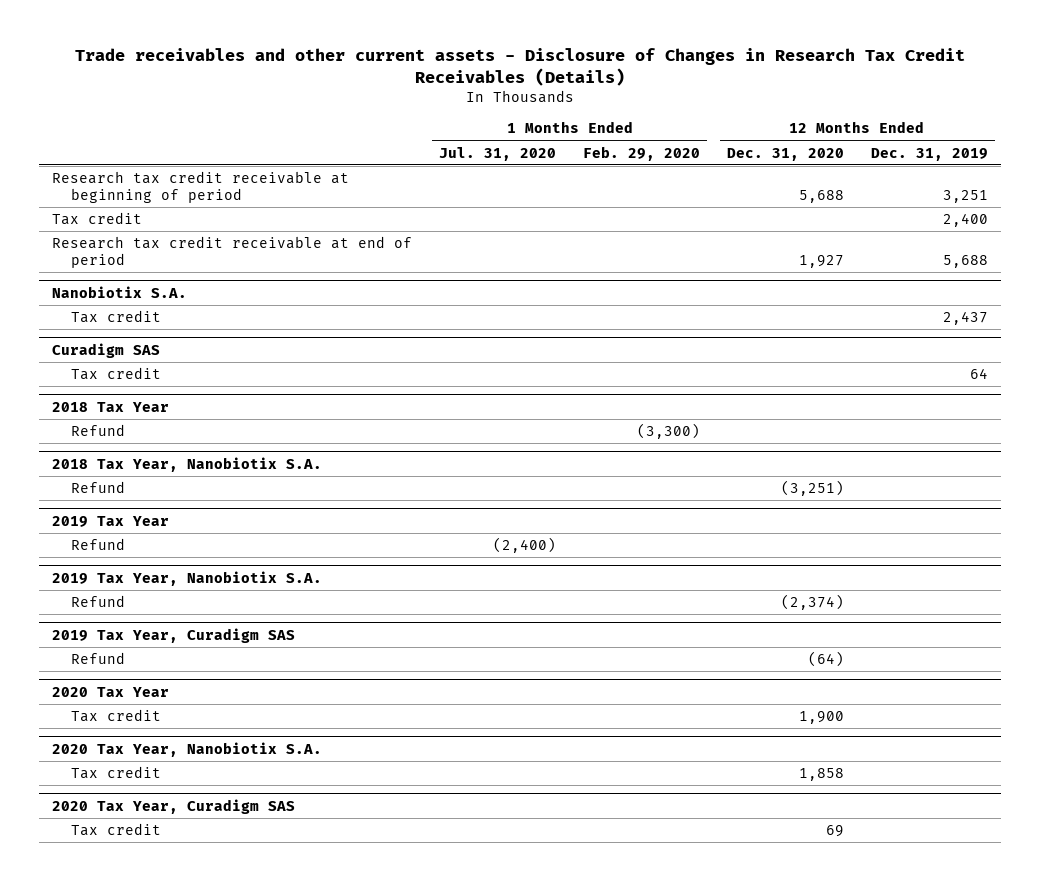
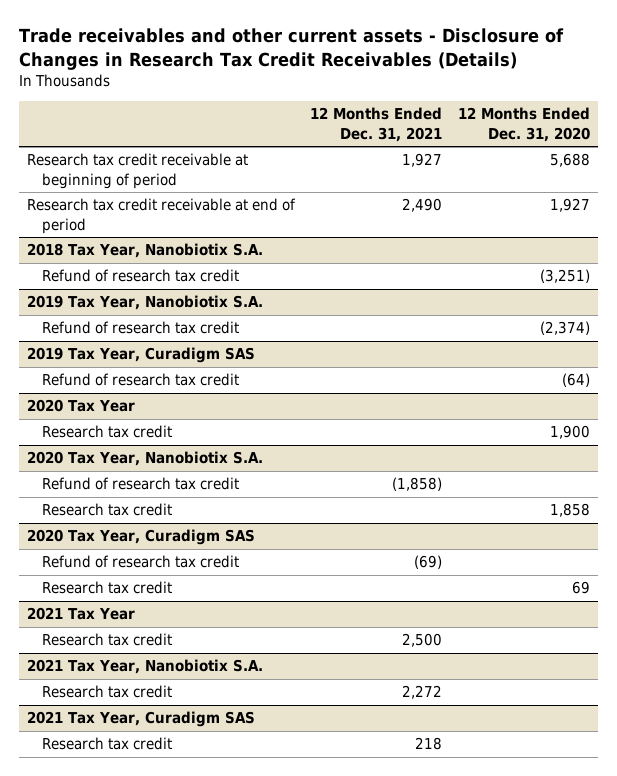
- | 1 Months Ended Jul. 31, 2020 | 1 Months Ended Feb. 29, 2020 | 12 Months Ended Dec. 31, 2020 | 12 Months Ended Dec. 31, 2019
+ | 12 Months Ended Dec. 31, 2021 | 12 Months Ended Dec. 31, 2020
- Tax credit | | | | 2,400
- Nanobiotix S.A.
- Tax credit | | | | 2,437
- Curadigm SAS
- Tax credit | | | | 64
- 2018 Tax Year
- Refund | | (3,300) | |
@ 2018 Tax Year, Nanobiotix S.A.
- Refund | | | (3,251) |
- 2019 Tax Year
- Refund | (2,400) | | |
@ 2018 Tax Year, Nanobiotix S.A.
+ Refund of research tax credit | | (3,251)
@ 2019 Tax Year, Nanobiotix S.A.
- Refund | | | (2,374) |
+ Refund of research tax credit | | (2,374)
@ 2019 Tax Year, Curadigm SAS
- Refund | | | (64) |
+ Refund of research tax credit | | (64)
@ 2020 Tax Year
- Tax credit | | | 1,900 |
+ Research tax credit | | 1,900
@ 2020 Tax Year, Nanobiotix S.A.
- Tax credit | | | 1,858 |
+ Refund of research tax credit | (1,858) |
+ Research tax credit | | 1,858
@ 2020 Tax Year, Curadigm SAS
- Tax credit | | | 69 |
+ Refund of research tax credit | (69) |
+ Research tax credit | | 69
+ 2021 Tax Year
+ Research tax credit | 2,500 |
+ 2021 Tax Year, Nanobiotix S.A.
+ Research tax credit | 2,272 |
+ 2021 Tax Year, Curadigm SAS
+ Research tax credit | 218 |

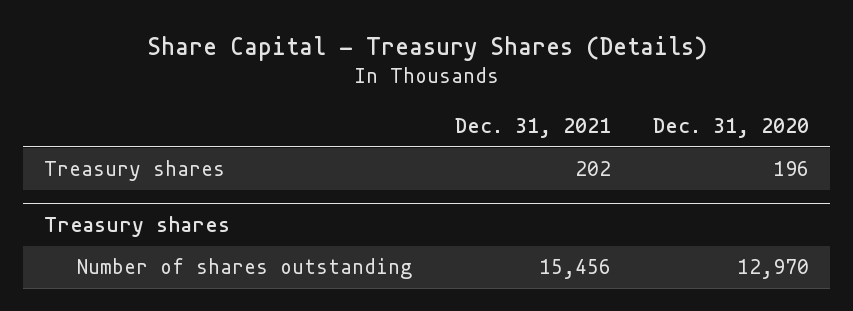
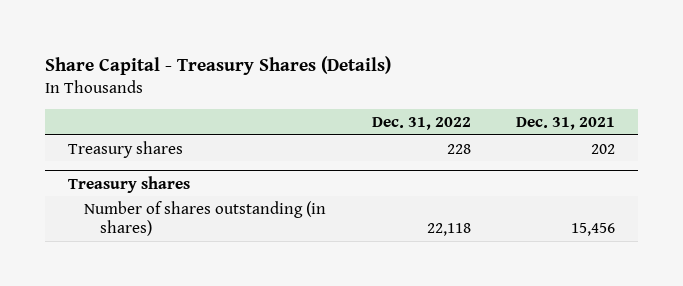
- | Dec. 31, 2021 | Dec. 31, 2020
+ | Dec. 31, 2022 | Dec. 31, 2021
@ Treasury shares
- Number of shares outstanding | 15,456 | 12,970
+ Number of shares outstanding (in shares) | 22,118 | 15,456

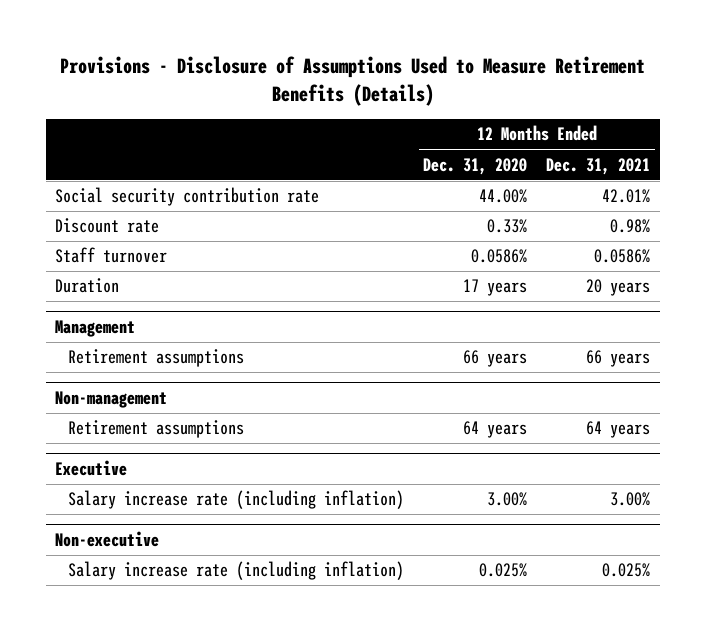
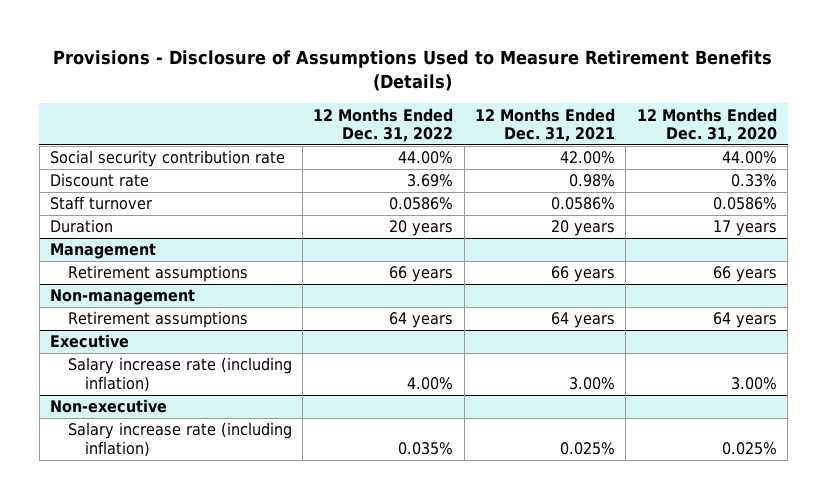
- | 12 Months Ended Dec. 31, 2020 | 12 Months Ended Dec. 31, 2021
+ | 12 Months Ended Dec. 31, 2022 | 12 Months Ended Dec. 31, 2021 | 12 Months Ended Dec. 31, 2020
- Social security contribution rate | 44.00% | 42.01%
+ Social security contribution rate | 44.00% | 42.00% | 44.00%

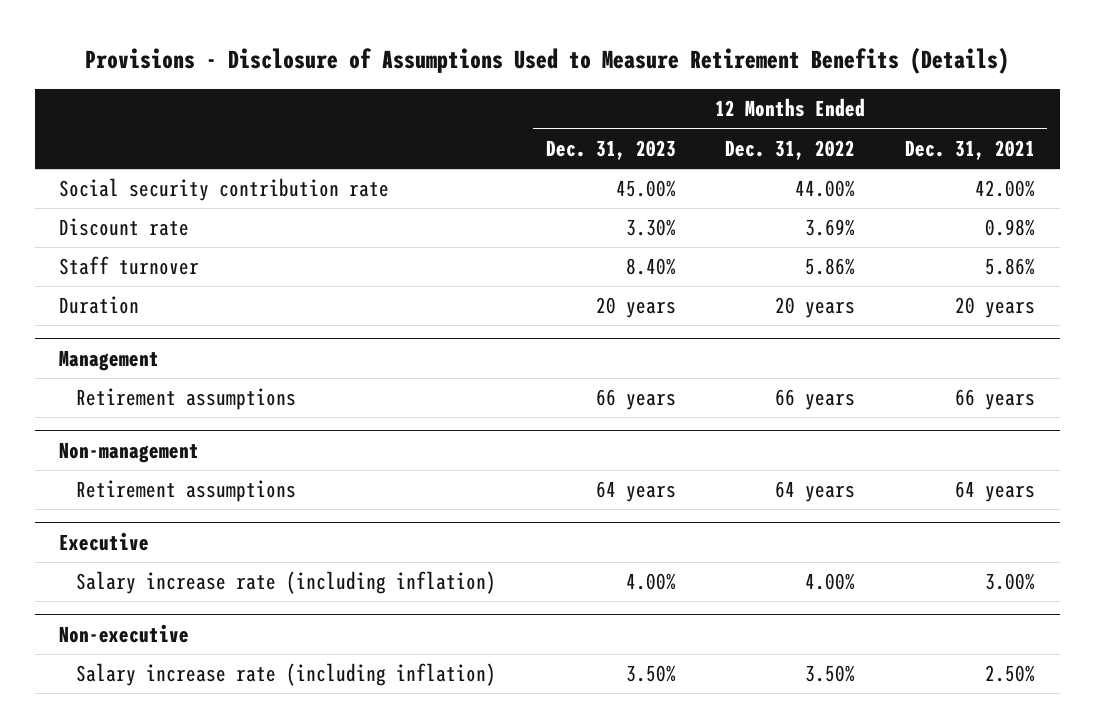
- | 12 Months Ended Dec. 31, 2022 | 12 Months Ended Dec. 31, 2021 | 12 Months Ended Dec. 31, 2020
+ | 12 Months Ended Dec. 31, 2023 | 12 Months Ended Dec. 31, 2022 | 12 Months Ended Dec. 31, 2021
- Staff turnover | 0.0586% | 0.0586% | 0.0586%
+ Staff turnover | 8.40% | 5.86% | 5.86%
@ Non-executive
- Salary increase rate (including inflation) | 0.035% | 0.025% | 0.025%
+ Salary increase rate (including inflation) | 3.50% | 3.50% | 2.50%

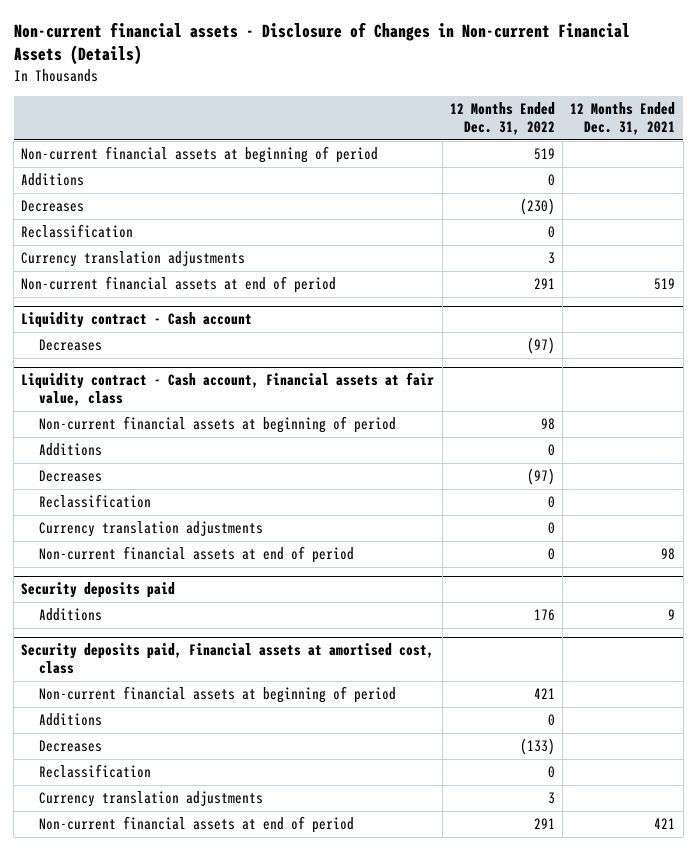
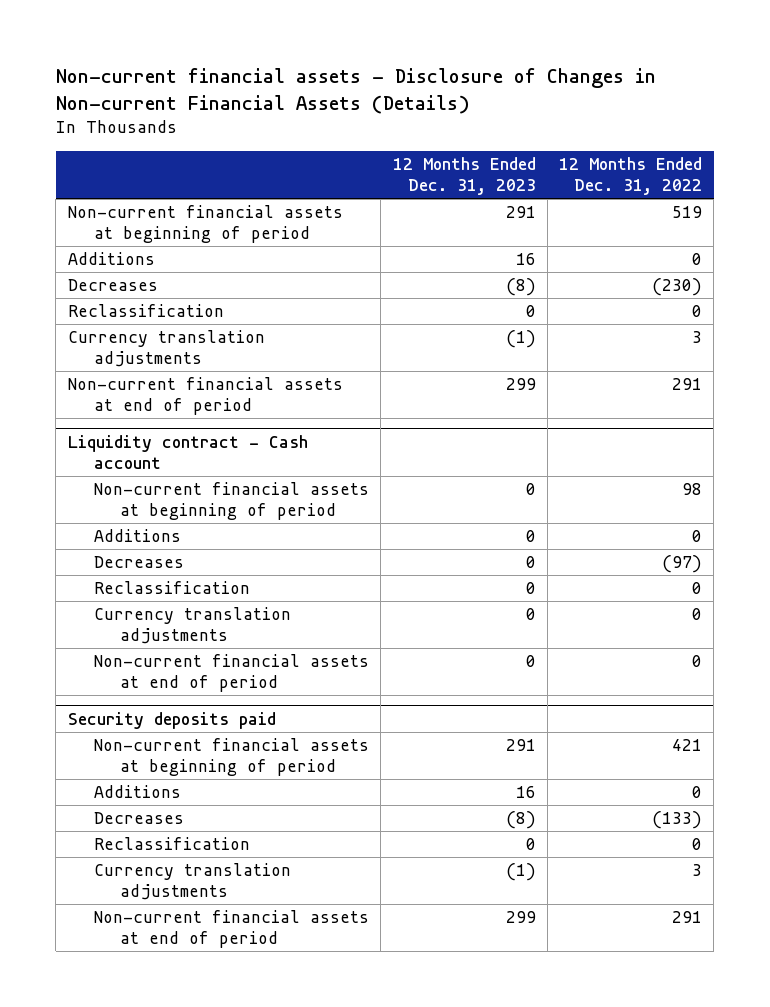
- | 12 Months Ended Dec. 31, 2022 | 12 Months Ended Dec. 31, 2021
+ | 12 Months Ended Dec. 31, 2023 | 12 Months Ended Dec. 31, 2022
@ Liquidity contract - Cash account
- Decreases | (97) |
- Liquidity contract - Cash account, Financial assets at fair value, class
@ Security deposits paid
- Additions | 176 | 9
- Security deposits paid, Financial assets at amortised cost, class

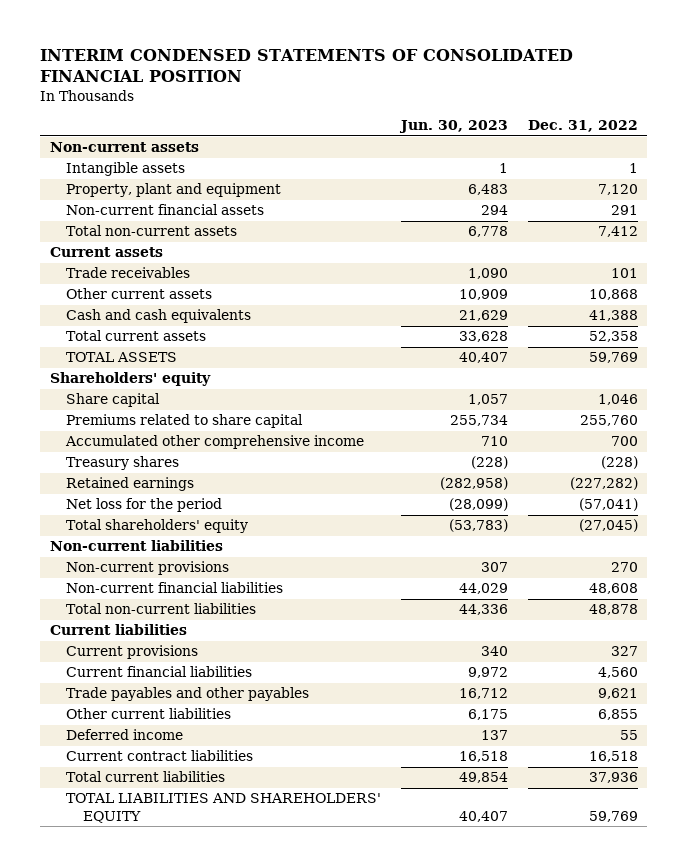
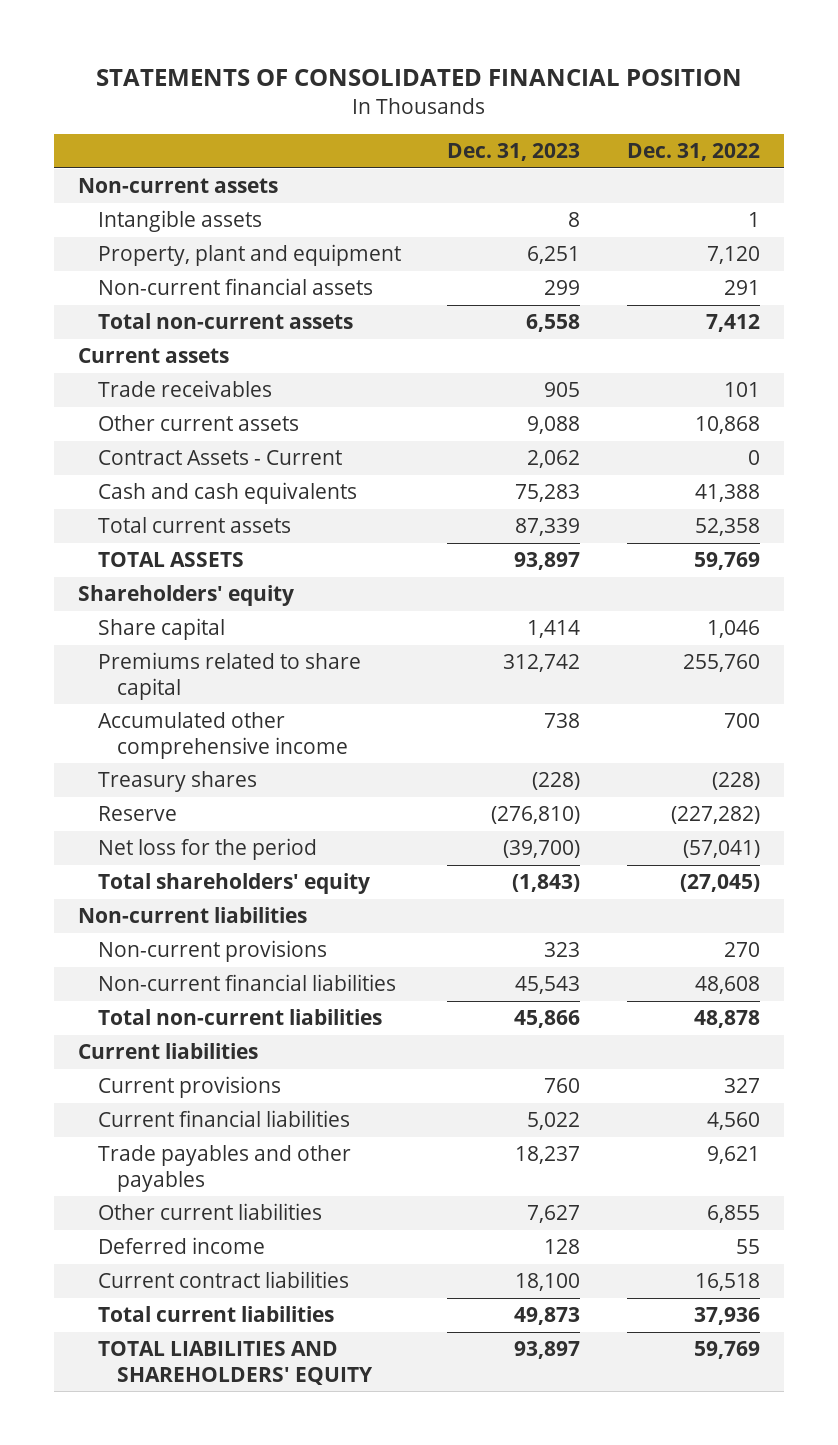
- INTERIM CONDENSED STATEMENTS OF CONSOLIDATED FINANCIAL POSITION
+ STATEMENTS OF CONSOLIDATED FINANCIAL POSITION
- | Jun. 30, 2023 | Dec. 31, 2022
+ | Dec. 31, 2023 | Dec. 31, 2022
+ Contract Assets - Current | 2,062 | 0
- Retained earnings | (282,958) | (227,282)
+ Reserve | (276,810) | (227,282)

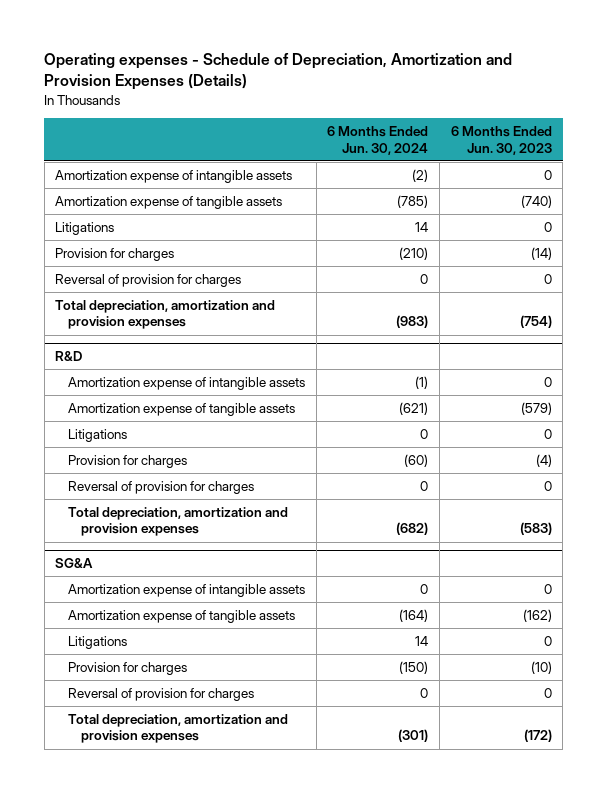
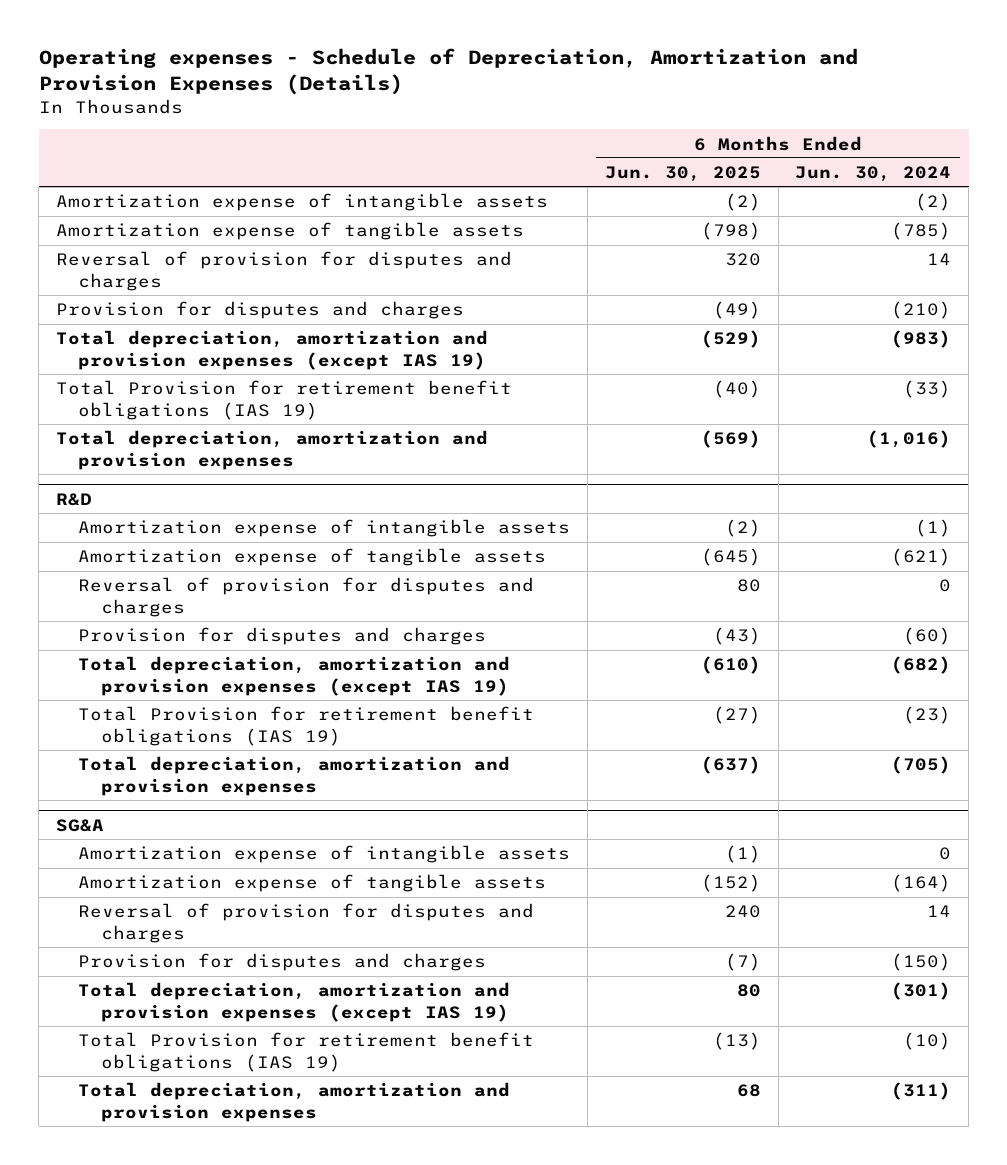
- | 6 Months Ended Jun. 30, 2024 | 6 Months Ended Jun. 30, 2023
+ | 6 Months Ended Jun. 30, 2025 | 6 Months Ended Jun. 30, 2024
- Litigations | 14 | 0
- Provision for charges | (210) | (14)
- Reversal of provision for charges | 0 | 0
- Total depreciation, amortization and provision expenses | (983) | (754)
+ Reversal of provision for disputes and charges | 320 | 14
+ Provision for disputes and charges | (49) | (210)
+ Total depreciation, amortization and provision expenses (except IAS 19) | (529) | (983)
+ Total Provision for retirement benefit obligations (IAS 19) | (40) | (33)
+ Total depreciation, amortization and provision expenses | (569) | (1,016)
@ R&D
- Litigations | 0 | 0
- Provision for charges | (60) | (4)
- Reversal of provision for charges | 0 | 0
- Total depreciation, amortization and provision expenses | (682) | (583)
+ Reversal of provision for disputes and charges | 80 | 0
+ Provision for disputes and charges | (43) | (60)
+ Total depreciation, amortization and provision expenses (except IAS 19) | (610) | (682)
+ Total Provision for retirement benefit obligations (IAS 19) | (27) | (23)
+ Total depreciation, amortization and provision expenses | (637) | (705)
@ SG&A
- Litigations | 14 | 0
- Provision for charges | (150) | (10)
- Reversal of provision for charges | 0 | 0
- Total depreciation, amortization and provision expenses | (301) | (172)
+ Reversal of provision for disputes and charges | 240 | 14
+ Provision for disputes and charges | (7) | (150)
+ Total depreciation, amortization and provision expenses (except IAS 19) | 80 | (301)
+ Total Provision for retirement benefit obligations (IAS 19) | (13) | (10)
+ Total depreciation, amortization and provision expenses | 68 | (311)

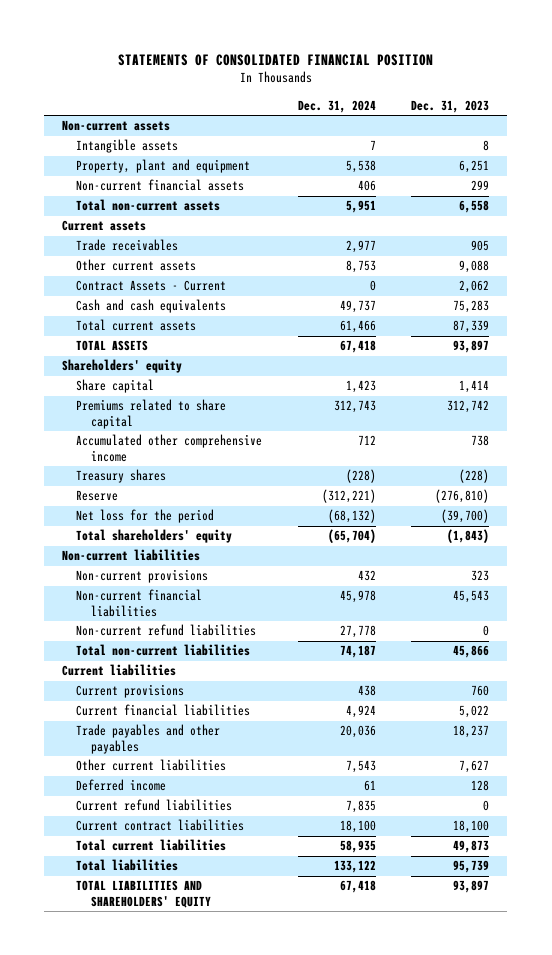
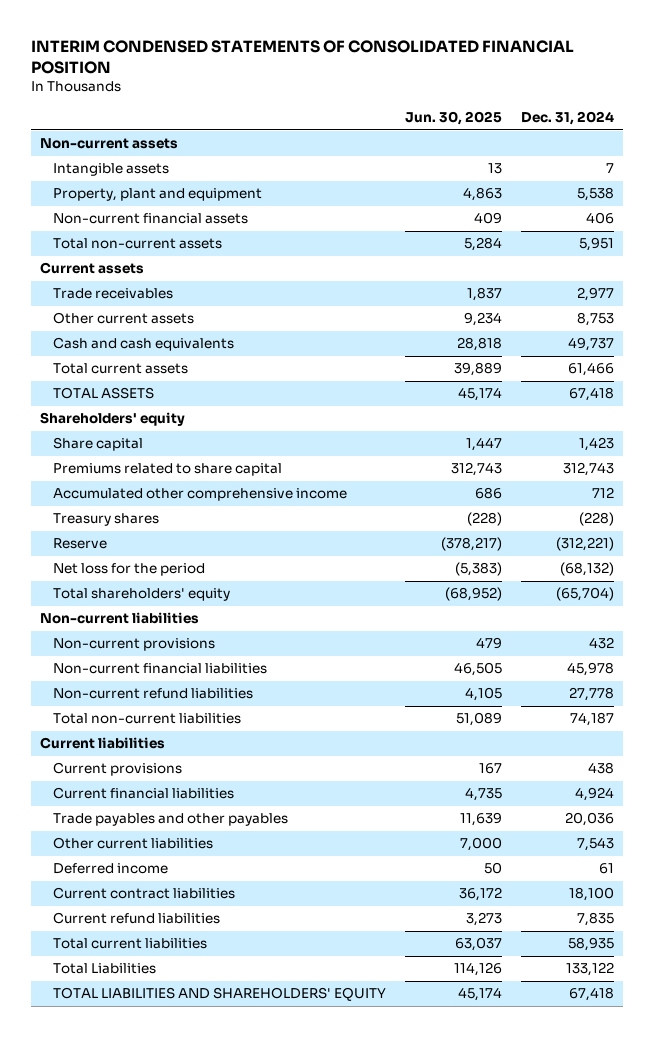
- STATEMENTS OF CONSOLIDATED FINANCIAL POSITION
+ INTERIM CONDENSED STATEMENTS OF CONSOLIDATED FINANCIAL POSITION
- | Dec. 31, 2024 | Dec. 31, 2023
+ | Jun. 30, 2025 | Dec. 31, 2024
- Contract Assets - Current | 0 | 2,062
moved down: Current refund liabilities | 3,273 | 7,835
- Total liabilities | 133,122 | 95,739
+ Total Liabilities | 114,126 | 133,122

